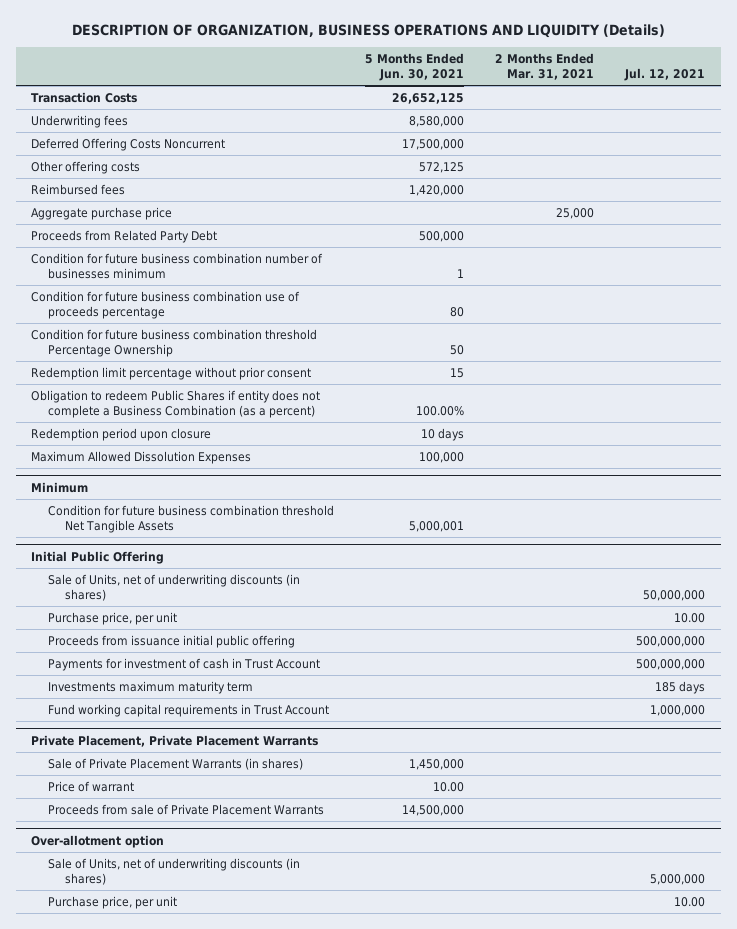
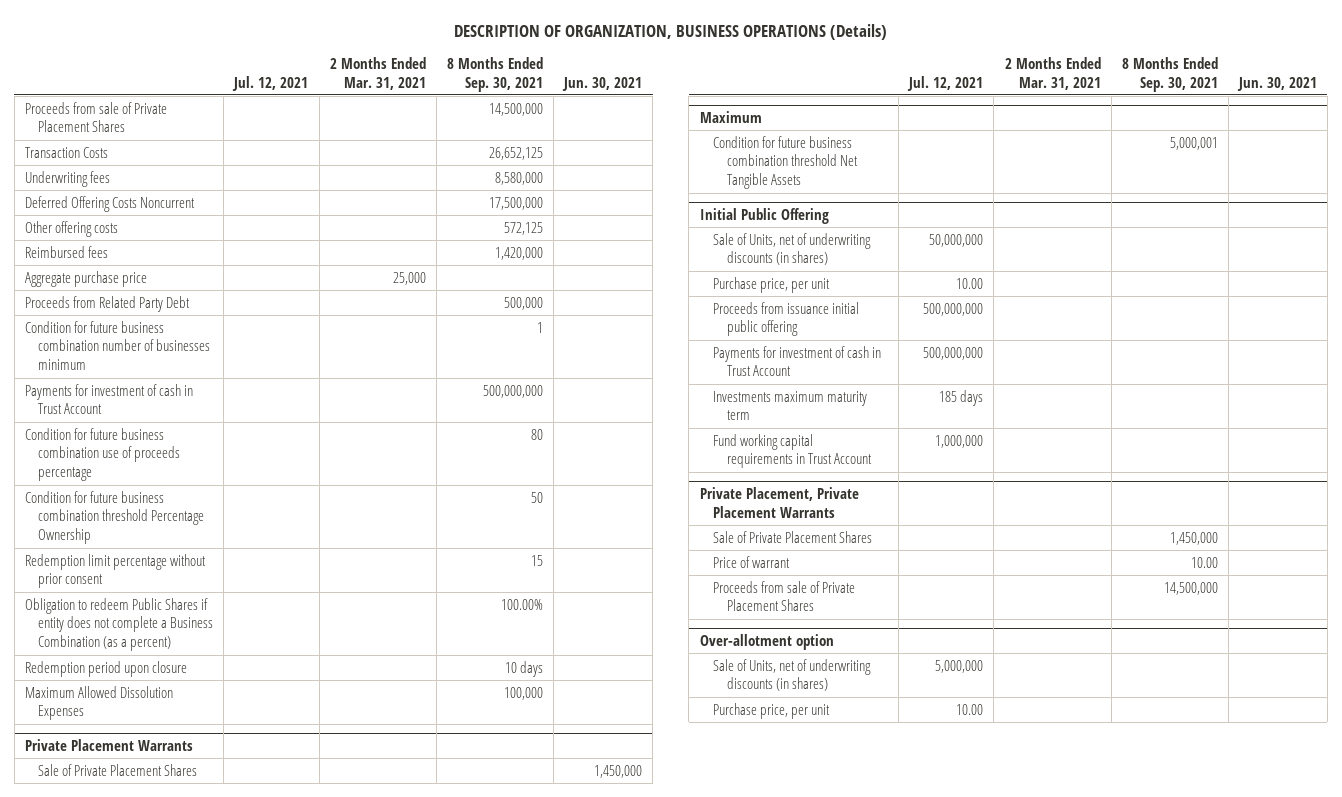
- DESCRIPTION OF ORGANIZATION, BUSINESS OPERATIONS AND LIQUIDITY (Details)
+ DESCRIPTION OF ORGANIZATION, BUSINESS OPERATIONS (Details)
- | 5 Months Ended Jun. 30, 2021 | 2 Months Ended Mar. 31, 2021 | Jul. 12, 2021
+ | Jul. 12, 2021 | 2 Months Ended Mar. 31, 2021 | 8 Months Ended Sep. 30, 2021 | Jun. 30, 2021
+ Proceeds from sale of Private Placement Shares | | | 14,500,000 |
+ Payments for investment of cash in Trust Account | | | 500,000,000 |
- Minimum
- Condition for future business combination threshold Net Tangible Assets | 5,000,001 | |
+ Private Placement Warrants
+ Sale of Private Placement Shares | | | | 1,450,000
+ Maximum
+ Condition for future business combination threshold Net Tangible Assets | | | 5,000,001 |
@ Private Placement, Private Placement Warrants
- Sale of Private Placement Warrants (in shares) | 1,450,000 | |
+ Sale of Private Placement Shares | | | 1,450,000 |
- Proceeds from sale of Private Placement Warrants | 14,500,000 | |
+ Proceeds from sale of Private Placement Shares | | | 14,500,000 |

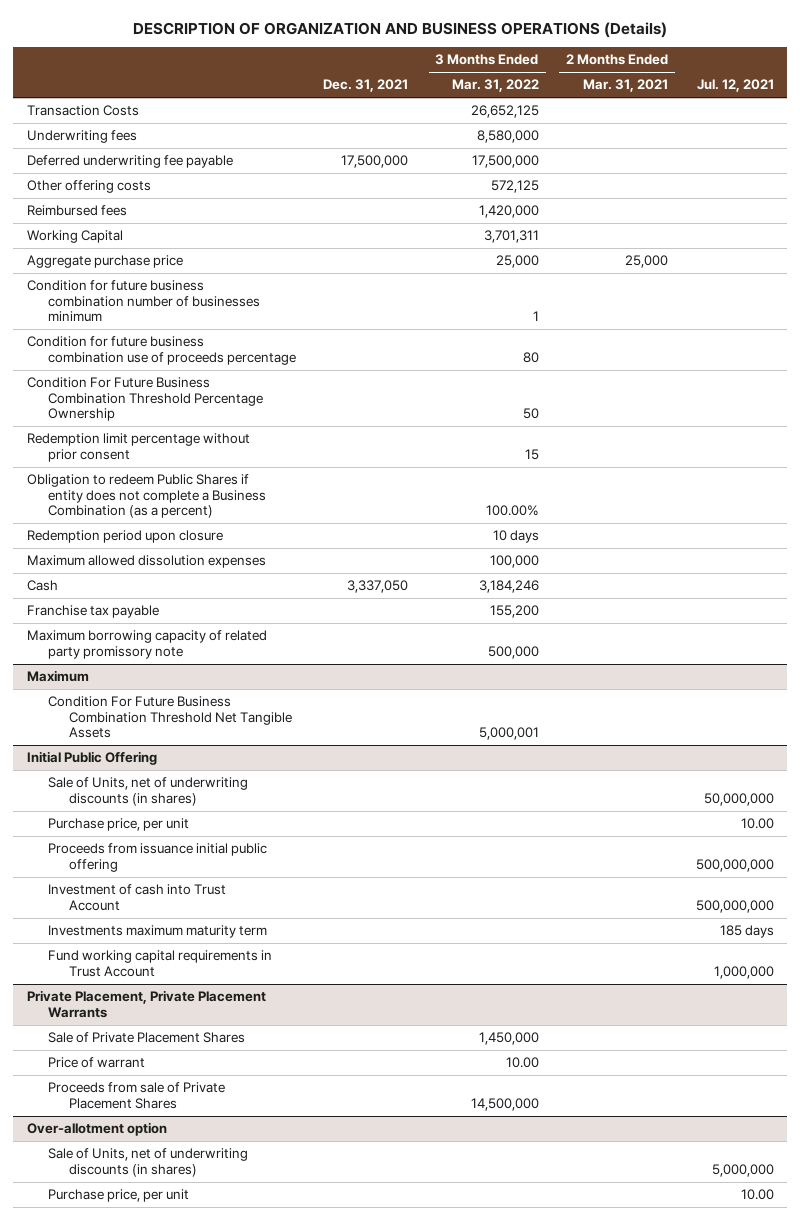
- DESCRIPTION OF ORGANIZATION, BUSINESS OPERATIONS (Details)
+ DESCRIPTION OF ORGANIZATION AND BUSINESS OPERATIONS (Details)
- | Jul. 12, 2021 | 2 Months Ended Mar. 31, 2021 | 8 Months Ended Sep. 30, 2021 | Jun. 30, 2021
+ | Dec. 31, 2021 | 3 Months Ended Mar. 31, 2022 | 2 Months Ended Mar. 31, 2021 | Jul. 12, 2021
- Proceeds from sale of Private Placement Shares | | | 14,500,000 |
- Deferred Offering Costs Noncurrent | | | 17,500,000 |
+ Deferred underwriting fee payable | 17,500,000 | 17,500,000 | |
+ Working Capital | | 3,701,311 | |
- Proceeds from Related Party Debt | | | 500,000 |
- Payments for investment of cash in Trust Account | | | 500,000,000 |
- Condition for future business combination threshold Percentage Ownership | | | 50 |
+ Condition For Future Business Combination Threshold Percentage Ownership | | 50 | |
- Maximum Allowed Dissolution Expenses | | | 100,000 |
- Private Placement Warrants
- Sale of Private Placement Shares | | | | 1,450,000
+ Maximum allowed dissolution expenses | | 100,000 | |
+ Cash | 3,337,050 | 3,184,246 | |
+ Franchise tax payable | | 155,200 | |
+ Maximum borrowing capacity of related party promissory note | | 500,000 | |
@ Maximum
- Condition for future business combination threshold Net Tangible Assets | | | 5,000,001 |
+ Condition For Future Business Combination Threshold Net Tangible Assets | | 5,000,001 | |
@ Initial Public Offering
- Payments for investment of cash in Trust Account | 500,000,000 | | |
+ Investment of cash into Trust Account | | | | 500,000,000

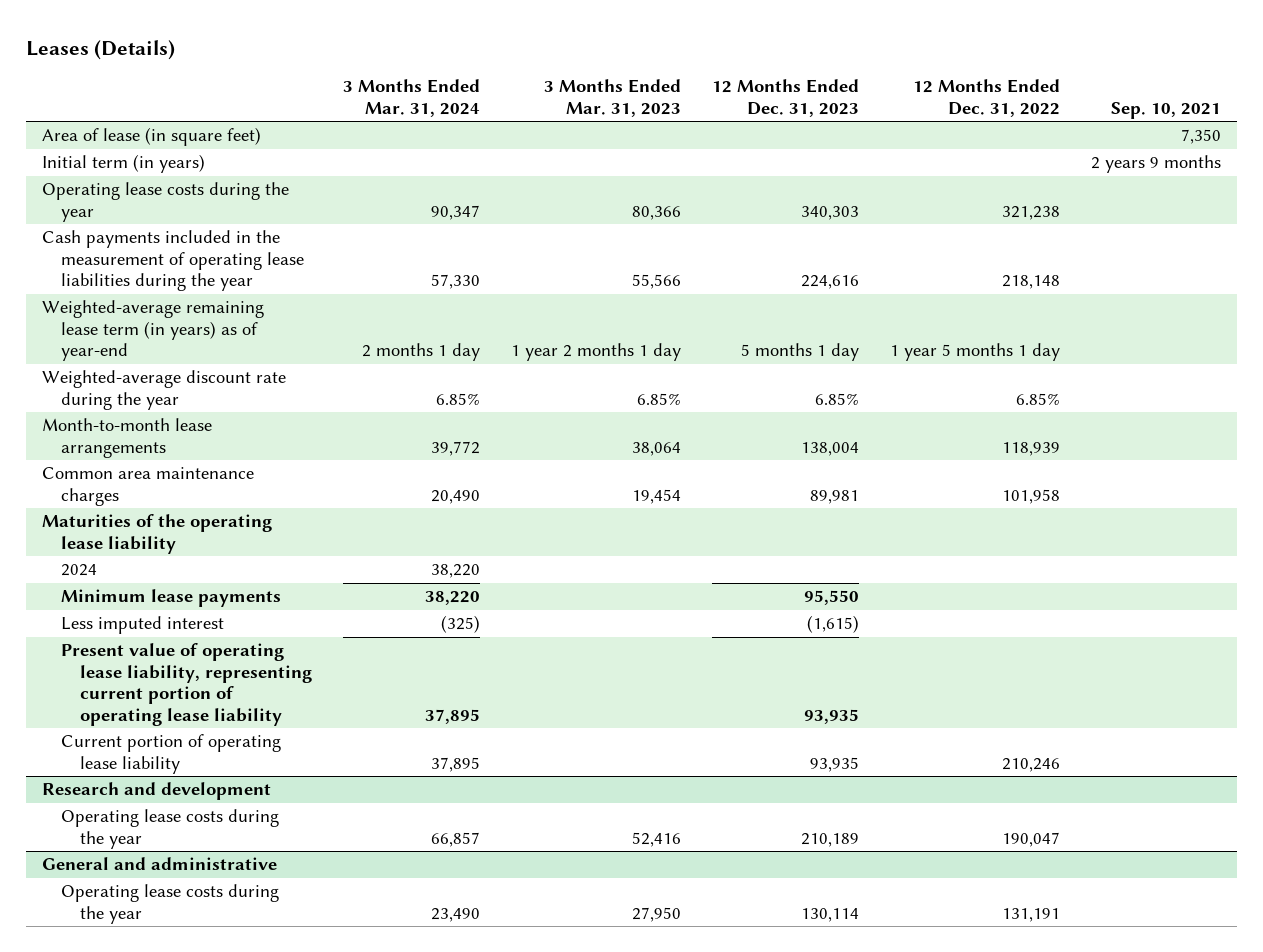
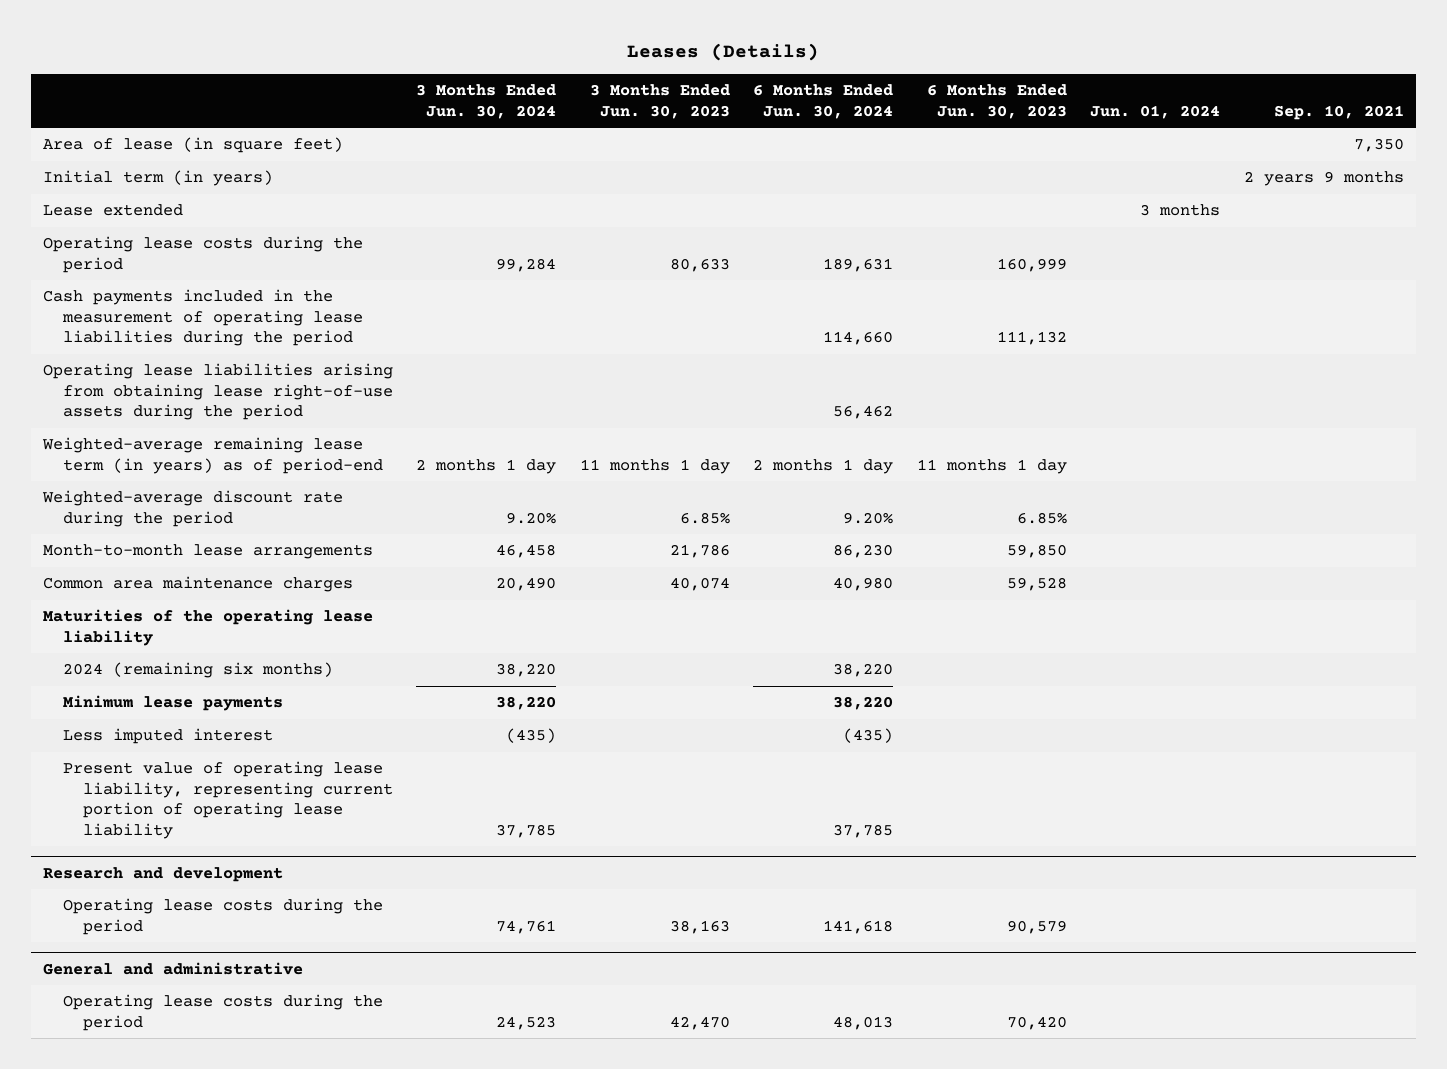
- | 3 Months Ended Mar. 31, 2024 | 3 Months Ended Mar. 31, 2023 | 12 Months Ended Dec. 31, 2023 | 12 Months Ended Dec. 31, 2022 | Sep. 10, 2021
+ | 3 Months Ended Jun. 30, 2024 | 3 Months Ended Jun. 30, 2023 | 6 Months Ended Jun. 30, 2024 | 6 Months Ended Jun. 30, 2023 | Jun. 01, 2024 | Sep. 10, 2021
- Operating lease costs during the year | 90,347 | 80,366 | 340,303 | 321,238 |
- Cash payments included in the measurement of operating lease liabilities during the year | 57,330 | 55,566 | 224,616 | 218,148 |
- Weighted-average remaining lease term (in years) as of year-end | 2 months 1 day | 1 year 2 months 1 day | 5 months 1 day | 1 year 5 months 1 day |
- Weighted-average discount rate during the year | 6.85% | 6.85% | 6.85% | 6.85% |
+ Lease extended | | | | | 3 months |
+ Operating lease costs during the period | 99,284 | 80,633 | 189,631 | 160,999 | |
+ Cash payments included in the measurement of operating lease liabilities during the period | | | 114,660 | 111,132 | |
+ Operating lease liabilities arising from obtaining lease right-of-use assets during the period | | | 56,462 | | |
+ Weighted-average remaining lease term (in years) as of period-end | 2 months 1 day | 11 months 1 day | 2 months 1 day | 11 months 1 day | |
+ Weighted-average discount rate during the period | 9.20% | 6.85% | 9.20% | 6.85% | |
- 2024 | 38,220 | | | |
+ 2024 (remaining six months) | 38,220 | | 38,220 | | |
- Current portion of operating lease liability | 37,895 | | 93,935 | 210,246 |
@ Research and development
- Operating lease costs during the year | 66,857 | 52,416 | 210,189 | 190,047 |
+ Operating lease costs during the period | 74,761 | 38,163 | 141,618 | 90,579 | |
@ General and administrative
- Operating lease costs during the year | 23,490 | 27,950 | 130,114 | 131,191 |
+ Operating lease costs during the period | 24,523 | 42,470 | 48,013 | 70,420 | |

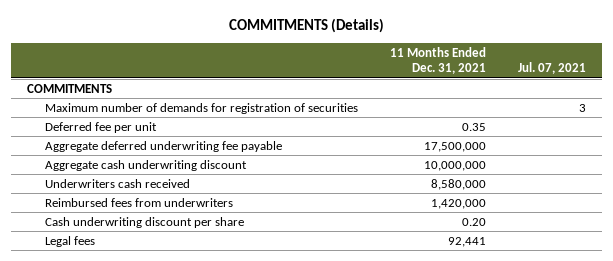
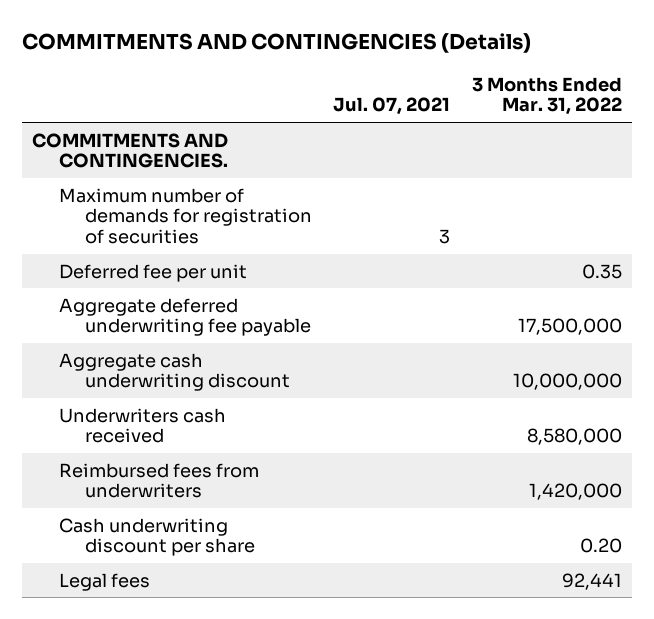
- COMMITMENTS (Details)
+ COMMITMENTS AND CONTINGENCIES (Details)
- | 11 Months Ended Dec. 31, 2021 | Jul. 07, 2021
+ | Jul. 07, 2021 | 3 Months Ended Mar. 31, 2022
- COMMITMENTS
+ COMMITMENTS AND CONTINGENCIES.

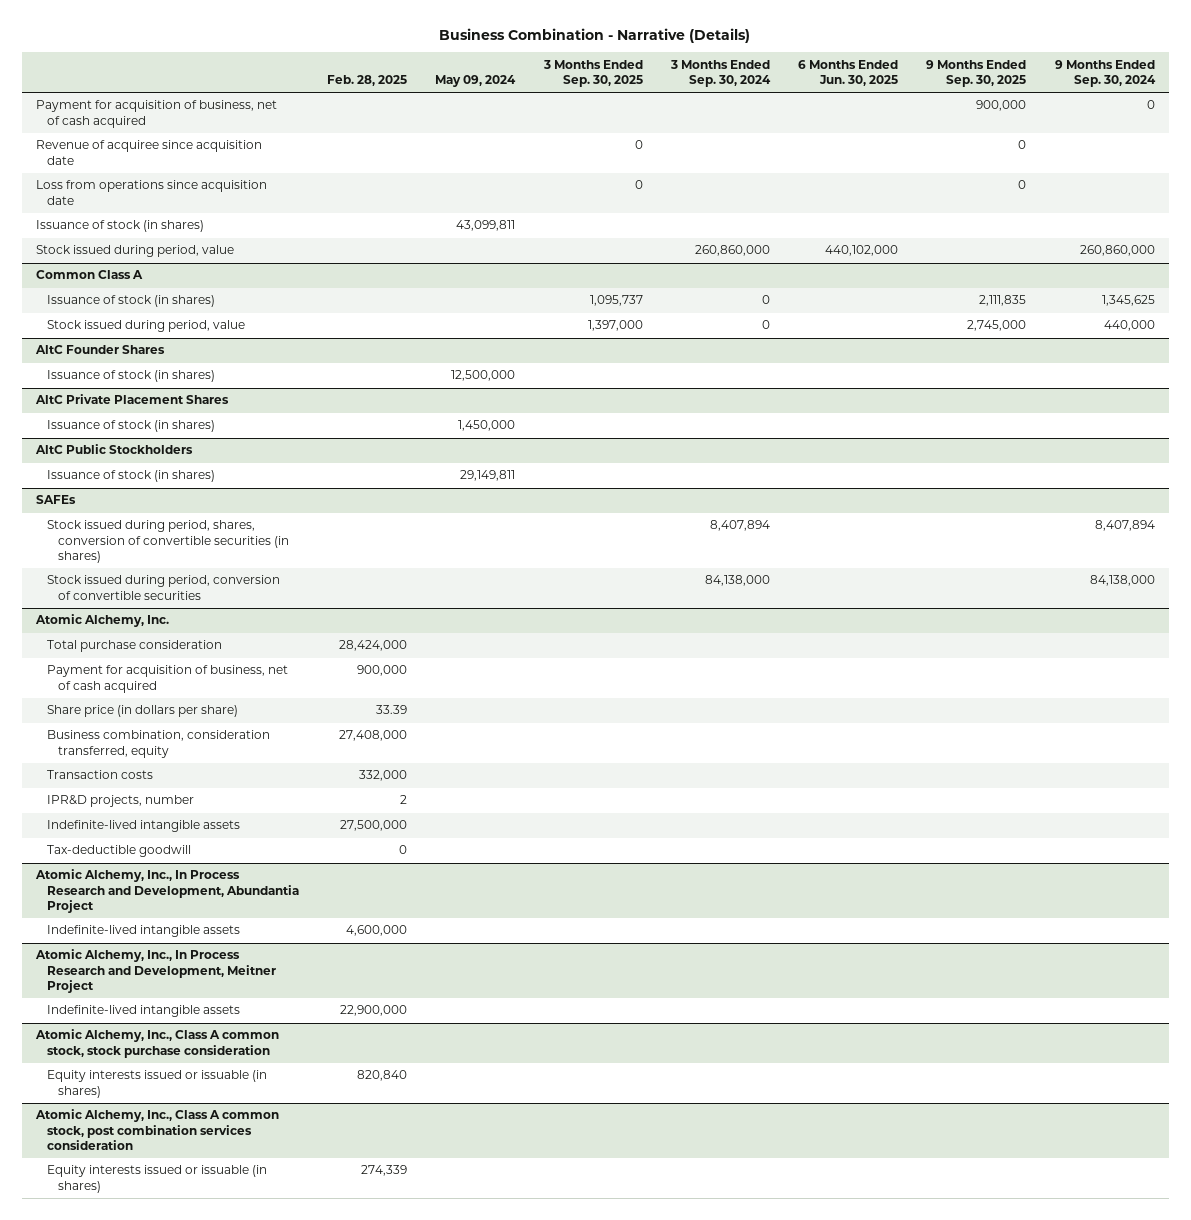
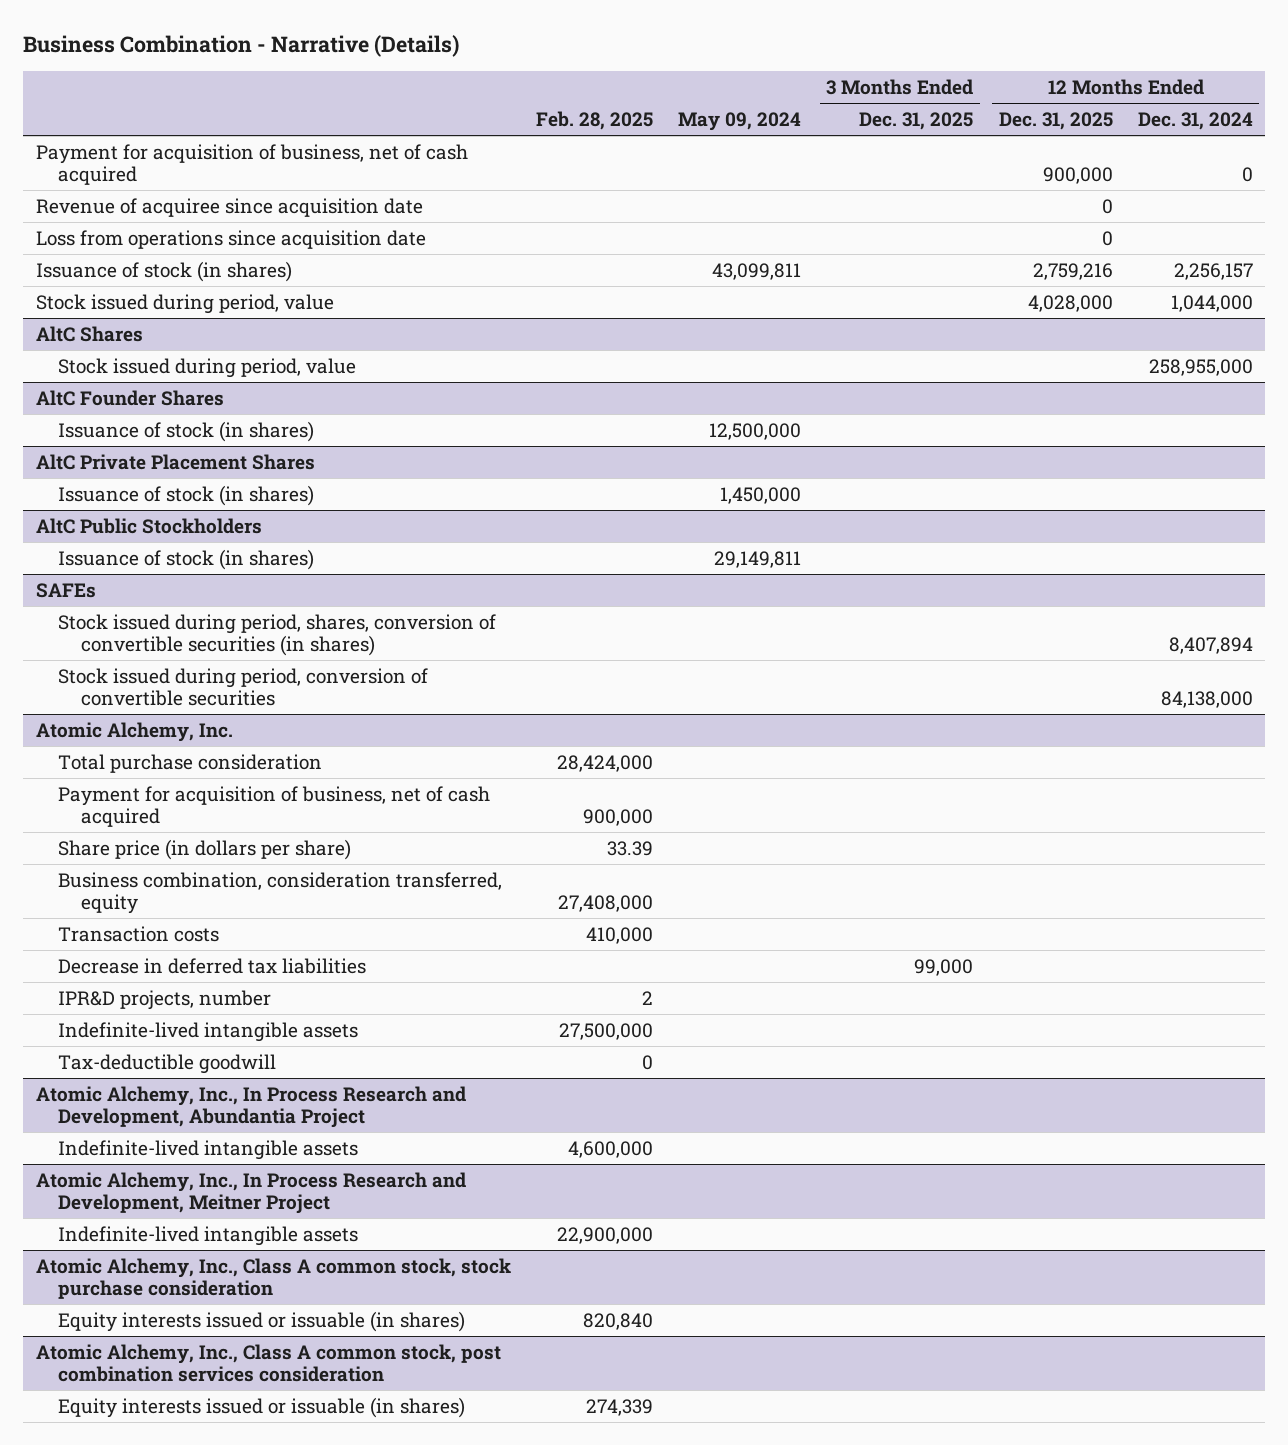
- | Feb. 28, 2025 | May 09, 2024 | 3 Months Ended Sep. 30, 2025 | 3 Months Ended Sep. 30, 2024 | 6 Months Ended Jun. 30, 2025 | 9 Months Ended Sep. 30, 2025 | 9 Months Ended Sep. 30, 2024
+ | Feb. 28, 2025 | May 09, 2024 | 3 Months Ended Dec. 31, 2025 | 12 Months Ended Dec. 31, 2025 | 12 Months Ended Dec. 31, 2024
- Common Class A
- Issuance of stock (in shares) | | | 1,095,737 | 0 | | 2,111,835 | 1,345,625
- Stock issued during period, value | | | 1,397,000 | 0 | | 2,745,000 | 440,000
+ AltC Shares
+ Stock issued during period, value | | | | | 258,955,000
@ Atomic Alchemy, Inc.
- Transaction costs | 332,000 | | | | | |
+ Transaction costs | 410,000 | | | |
+ Decrease in deferred tax liabilities | | | 99,000 | |

